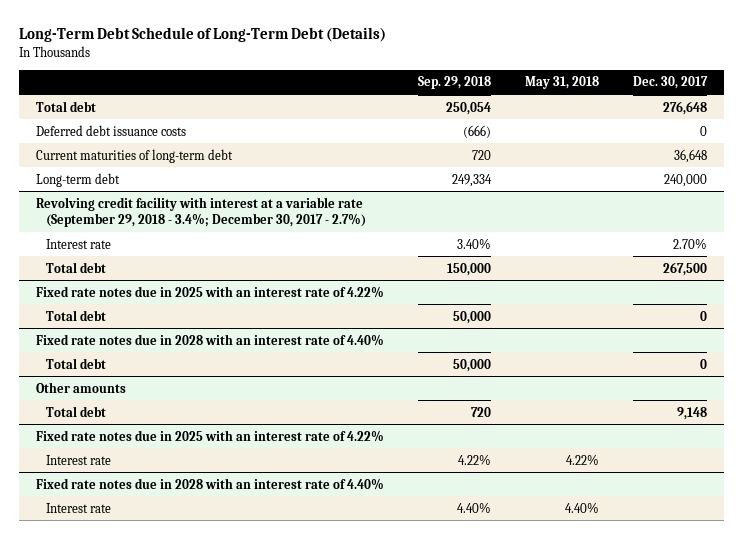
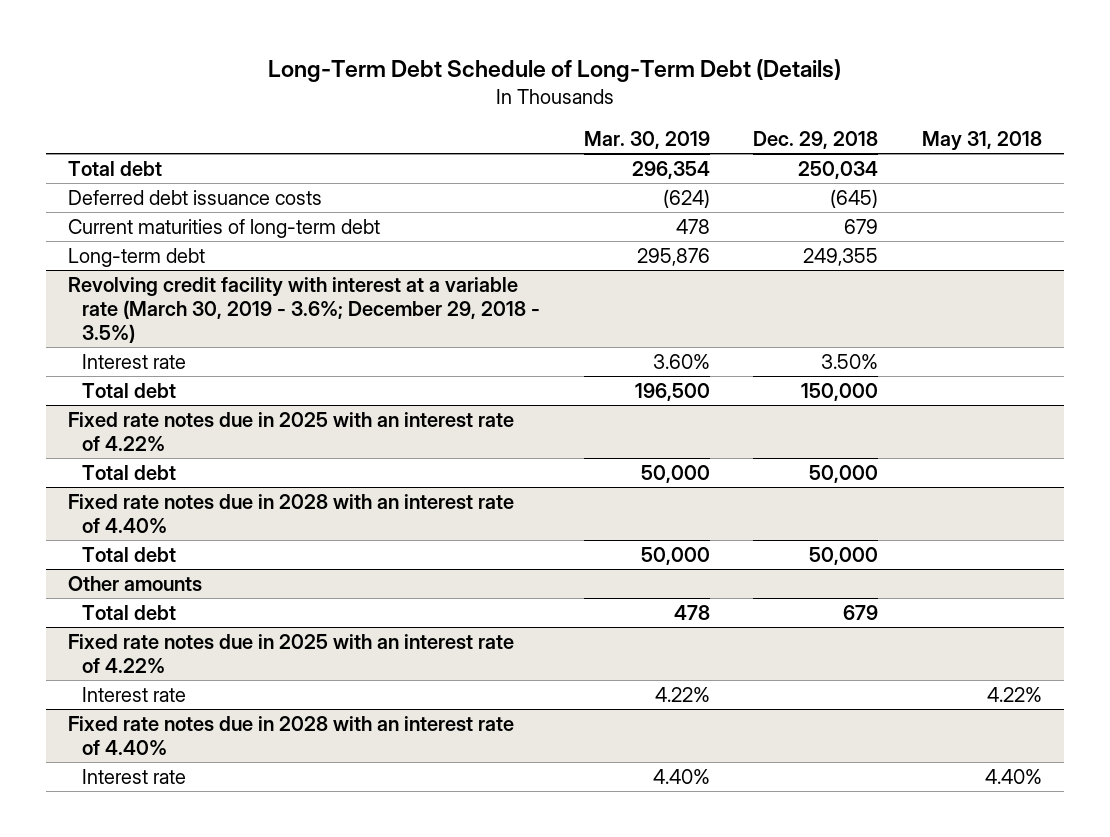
- | Sep. 29, 2018 | May 31, 2018 | Dec. 30, 2017
+ | Mar. 30, 2019 | Dec. 29, 2018 | May 31, 2018
- Revolving credit facility with interest at a variable rate (September 29, 2018 - 3.4%; December 30, 2017 - 2.7%)
+ Revolving credit facility with interest at a variable rate (March 30, 2019 - 3.6%; December 29, 2018 - 3.5%)

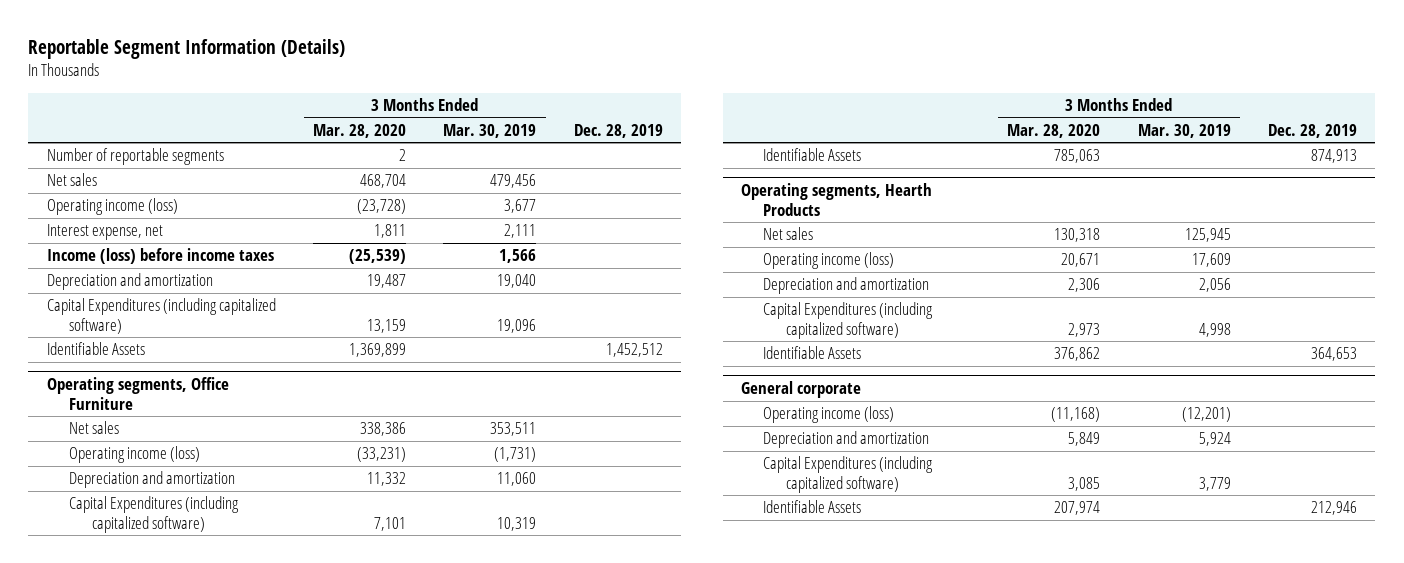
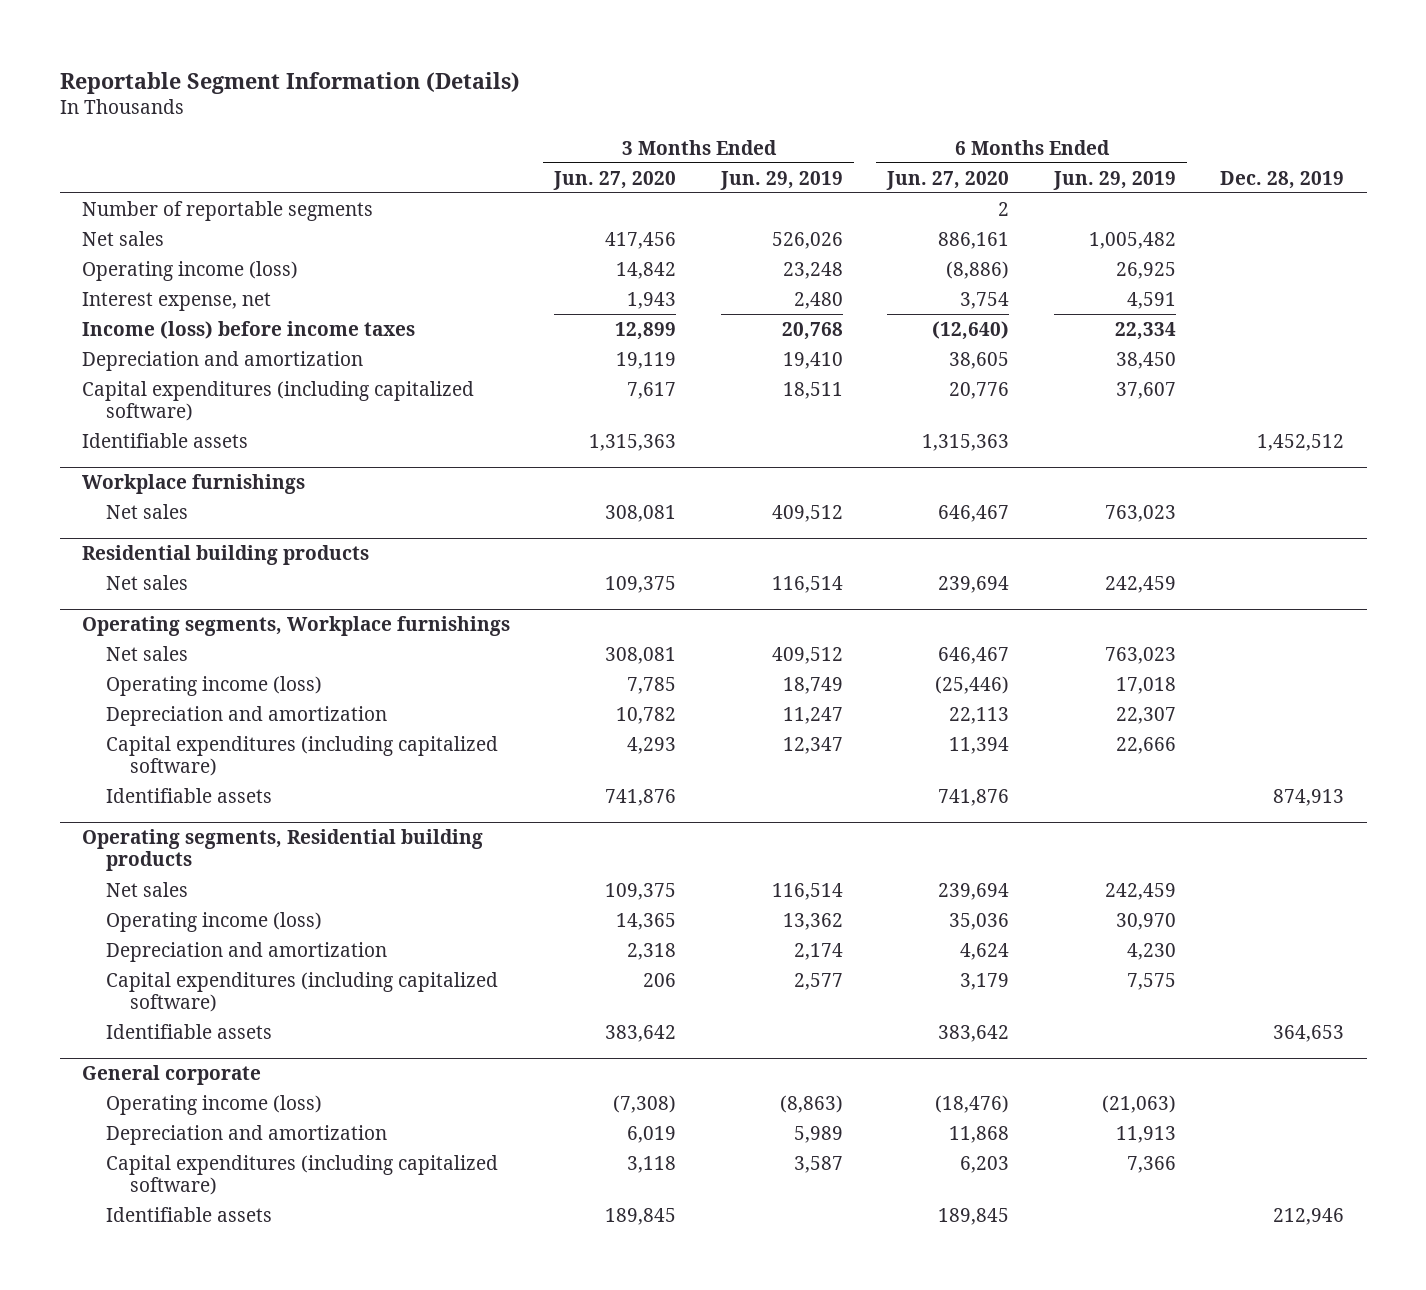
- | 3 Months Ended Mar. 28, 2020 | 3 Months Ended Mar. 30, 2019 | Dec. 28, 2019
+ | 3 Months Ended Jun. 27, 2020 | 3 Months Ended Jun. 29, 2019 | 6 Months Ended Jun. 27, 2020 | 6 Months Ended Jun. 29, 2019 | Dec. 28, 2019
- Capital Expenditures (including capitalized software) | 13,159 | 19,096 |
- Identifiable Assets | 1,369,899 | | 1,452,512
- Operating segments, Office Furniture
- Net sales | 338,386 | 353,511 |
- Operating income (loss) | (33,231) | (1,731) |
- Depreciation and amortization | 11,332 | 11,060 |
- Capital Expenditures (including capitalized software) | 7,101 | 10,319 |
- Identifiable Assets | 785,063 | | 874,913
- Operating segments, Hearth Products
+ Capital expenditures (including capitalized software) | 7,617 | 18,511 | 20,776 | 37,607 |
+ Identifiable assets | 1,315,363 | | 1,315,363 | | 1,452,512
+ Workplace furnishings
+ Net sales | 308,081 | 409,512 | 646,467 | 763,023 |
+ Residential building products
+ Net sales | 109,375 | 116,514 | 239,694 | 242,459 |
+ Operating segments, Workplace furnishings
+ Net sales | 308,081 | 409,512 | 646,467 | 763,023 |
+ Operating income (loss) | 7,785 | 18,749 | (25,446) | 17,018 |
+ Depreciation and amortization | 10,782 | 11,247 | 22,113 | 22,307 |
+ Capital expenditures (including capitalized software) | 4,293 | 12,347 | 11,394 | 22,666 |
+ Identifiable assets | 741,876 | | 741,876 | | 874,913
+ Operating segments, Residential building products
- Capital Expenditures (including capitalized software) | 2,973 | 4,998 |
- Identifiable Assets | 376,862 | | 364,653
+ Capital expenditures (including capitalized software) | 206 | 2,577 | 3,179 | 7,575 |
+ Identifiable assets | 383,642 | | 383,642 | | 364,653
@ General corporate
- Capital Expenditures (including capitalized software) | 3,085 | 3,779 |
- Identifiable Assets | 207,974 | | 212,946
+ Capital expenditures (including capitalized software) | 3,118 | 3,587 | 6,203 | 7,366 |
+ Identifiable assets | 189,845 | | 189,845 | | 212,946

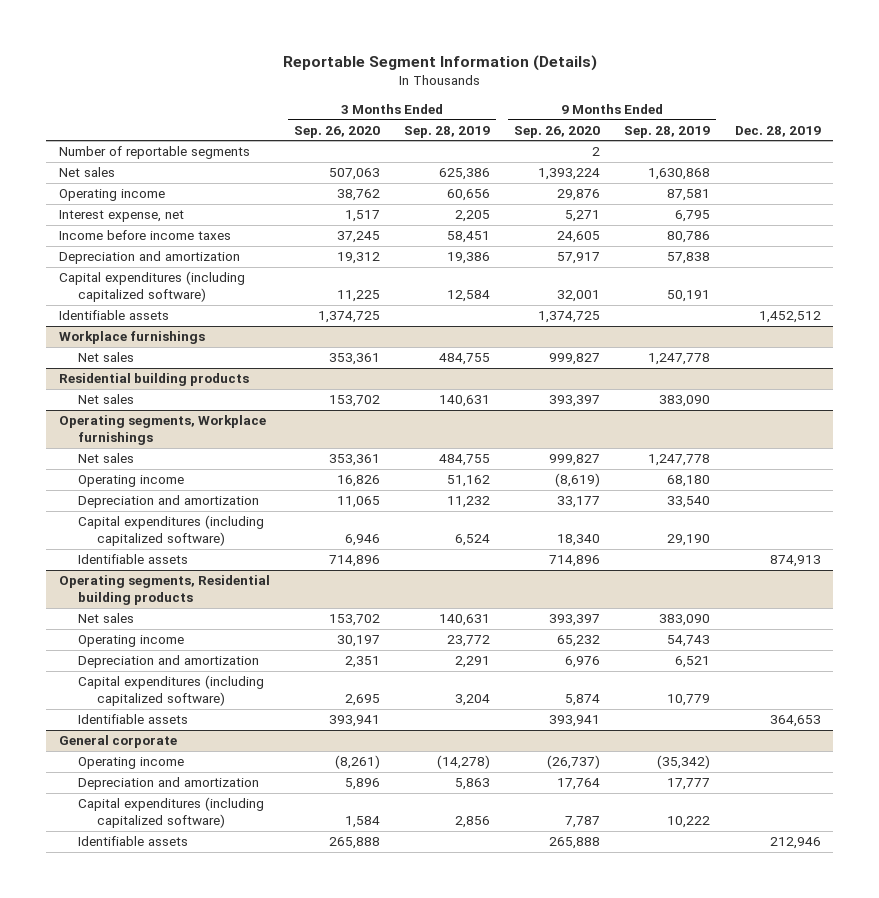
- | 3 Months Ended Jun. 27, 2020 | 3 Months Ended Jun. 29, 2019 | 6 Months Ended Jun. 27, 2020 | 6 Months Ended Jun. 29, 2019 | Dec. 28, 2019
+ | 3 Months Ended Sep. 26, 2020 | 3 Months Ended Sep. 28, 2019 | 9 Months Ended Sep. 26, 2020 | 9 Months Ended Sep. 28, 2019 | Dec. 28, 2019
- Operating income (loss) | 14,842 | 23,248 | (8,886) | 26,925 |
+ Operating income | 38,762 | 60,656 | 29,876 | 87,581 |
- Income (loss) before income taxes | 12,899 | 20,768 | (12,640) | 22,334 |
+ Income before income taxes | 37,245 | 58,451 | 24,605 | 80,786 |
@ Operating segments, Workplace furnishings
- Operating income (loss) | 7,785 | 18,749 | (25,446) | 17,018 |
+ Operating income | 16,826 | 51,162 | (8,619) | 68,180 |
@ Operating segments, Residential building products
- Operating income (loss) | 14,365 | 13,362 | 35,036 | 30,970 |
+ Operating income | 30,197 | 23,772 | 65,232 | 54,743 |
@ General corporate
- Operating income (loss) | (7,308) | (8,863) | (18,476) | (21,063) |
+ Operating income | (8,261) | (14,278) | (26,737) | (35,342) |

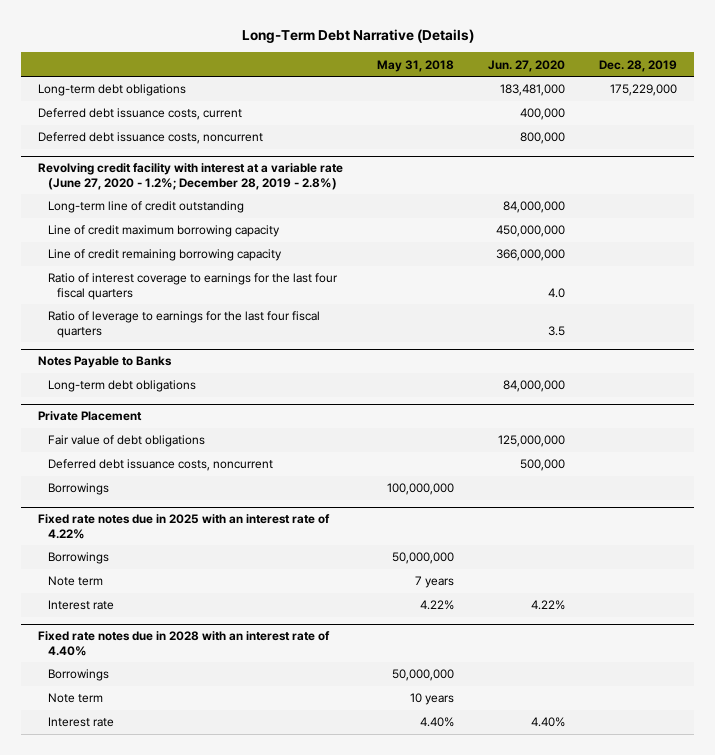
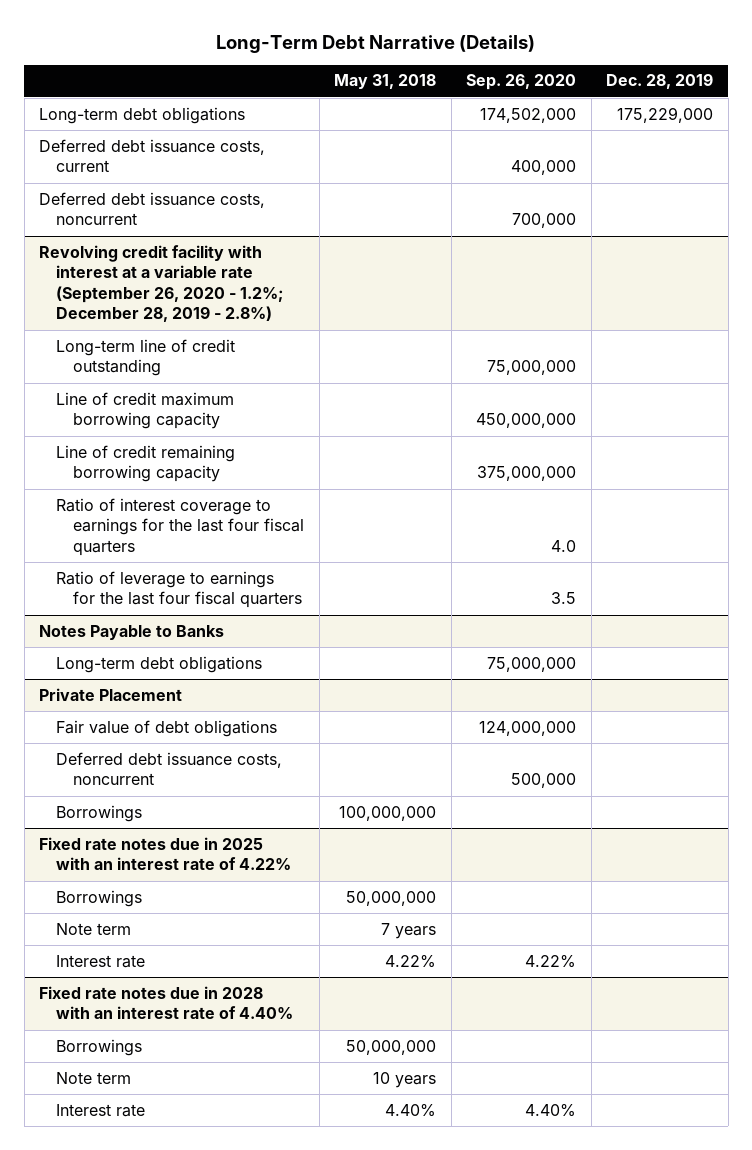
- | May 31, 2018 | Jun. 27, 2020 | Dec. 28, 2019
+ | May 31, 2018 | Sep. 26, 2020 | Dec. 28, 2019
- Revolving credit facility with interest at a variable rate (June 27, 2020 - 1.2%; December 28, 2019 - 2.8%)
+ Revolving credit facility with interest at a variable rate (September 26, 2020 - 1.2%; December 28, 2019 - 2.8%)

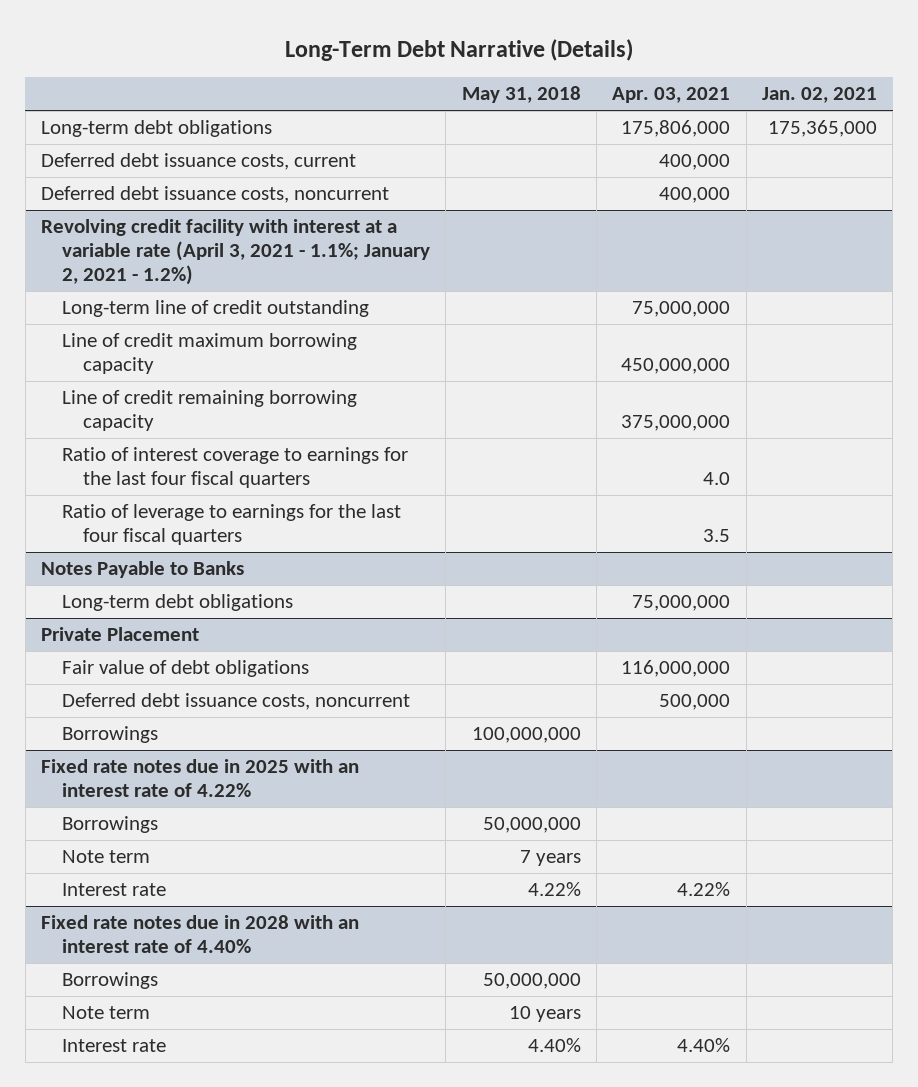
- | May 31, 2018 | Sep. 26, 2020 | Dec. 28, 2019
+ | May 31, 2018 | Apr. 03, 2021 | Jan. 02, 2021
- Revolving credit facility with interest at a variable rate (September 26, 2020 - 1.2%; December 28, 2019 - 2.8%)
+ Revolving credit facility with interest at a variable rate (April 3, 2021 - 1.1%; January 2, 2021 - 1.2%)

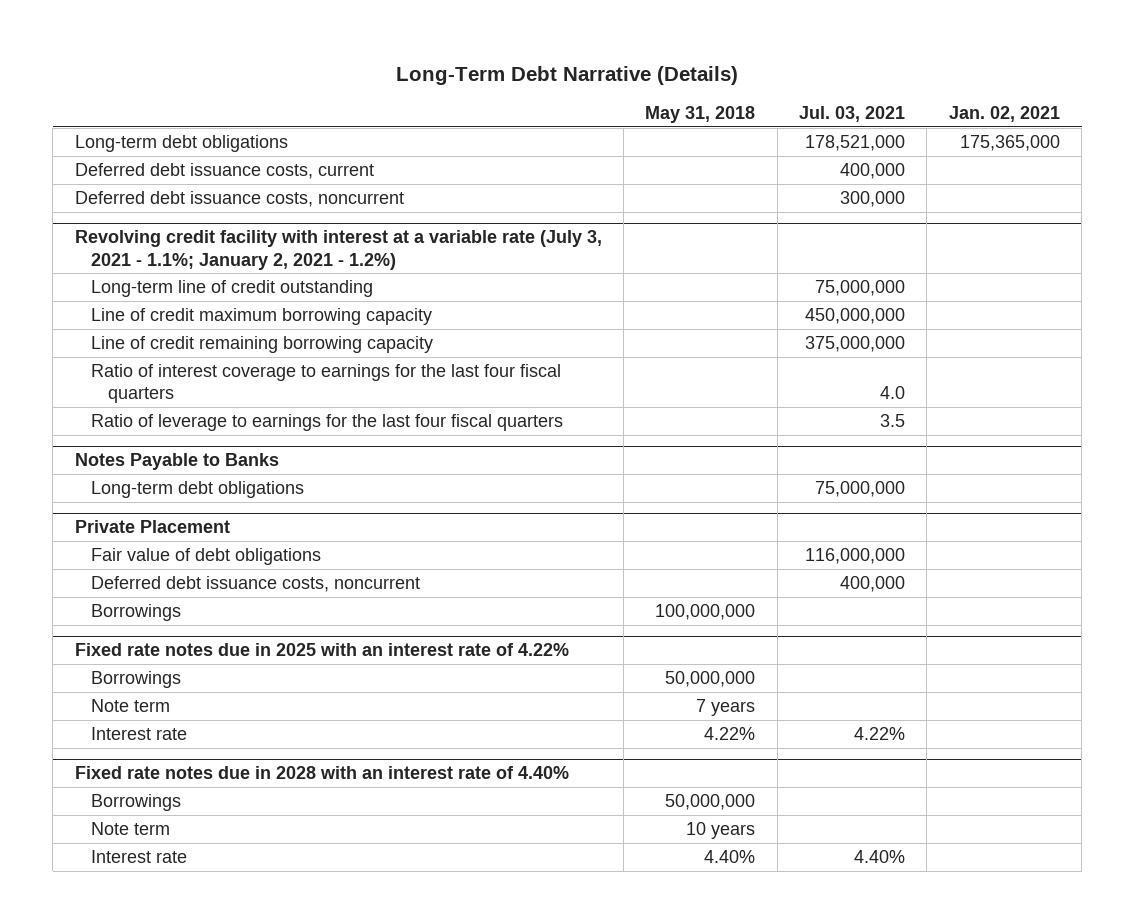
- | May 31, 2018 | Apr. 03, 2021 | Jan. 02, 2021
+ | May 31, 2018 | Jul. 03, 2021 | Jan. 02, 2021
- Revolving credit facility with interest at a variable rate (April 3, 2021 - 1.1%; January 2, 2021 - 1.2%)
+ Revolving credit facility with interest at a variable rate (July 3, 2021 - 1.1%; January 2, 2021 - 1.2%)

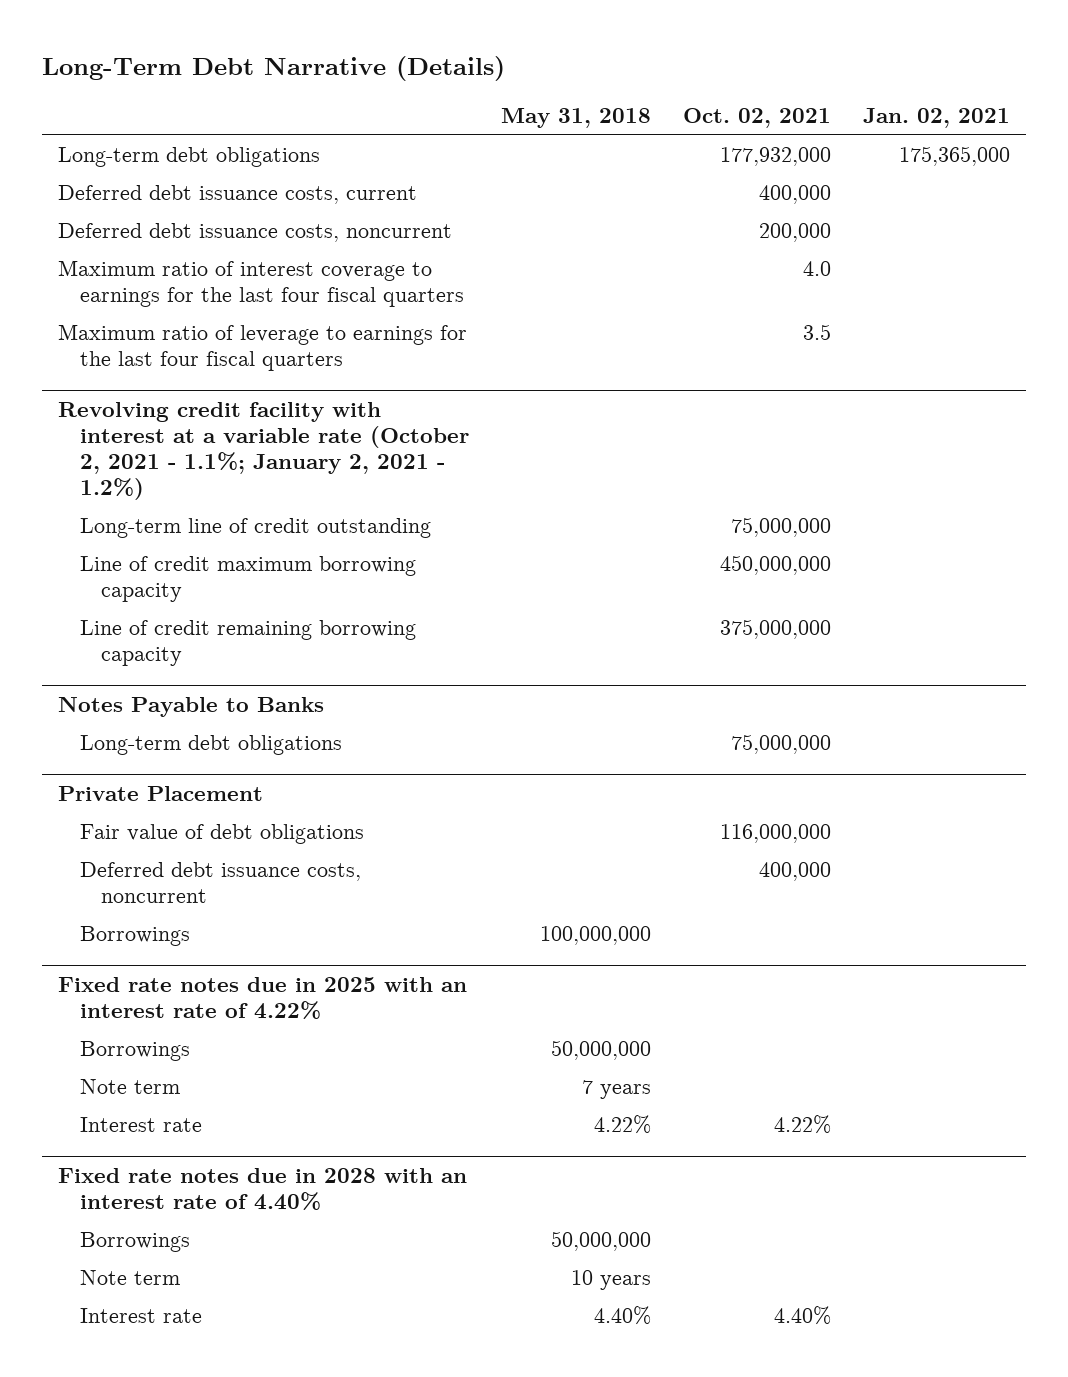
- | May 31, 2018 | Jul. 03, 2021 | Jan. 02, 2021
+ | May 31, 2018 | Oct. 02, 2021 | Jan. 02, 2021
- Revolving credit facility with interest at a variable rate (July 3, 2021 - 1.1%; January 2, 2021 - 1.2%)
+ Maximum ratio of interest coverage to earnings for the last four fiscal quarters | | 4.0 |
+ Maximum ratio of leverage to earnings for the last four fiscal quarters | | 3.5 |
+ Revolving credit facility with interest at a variable rate (October 2, 2021 - 1.1%; January 2, 2021 - 1.2%)
- Ratio of interest coverage to earnings for the last four fiscal quarters | | 4.0 |
- Ratio of leverage to earnings for the last four fiscal quarters | | 3.5 |

